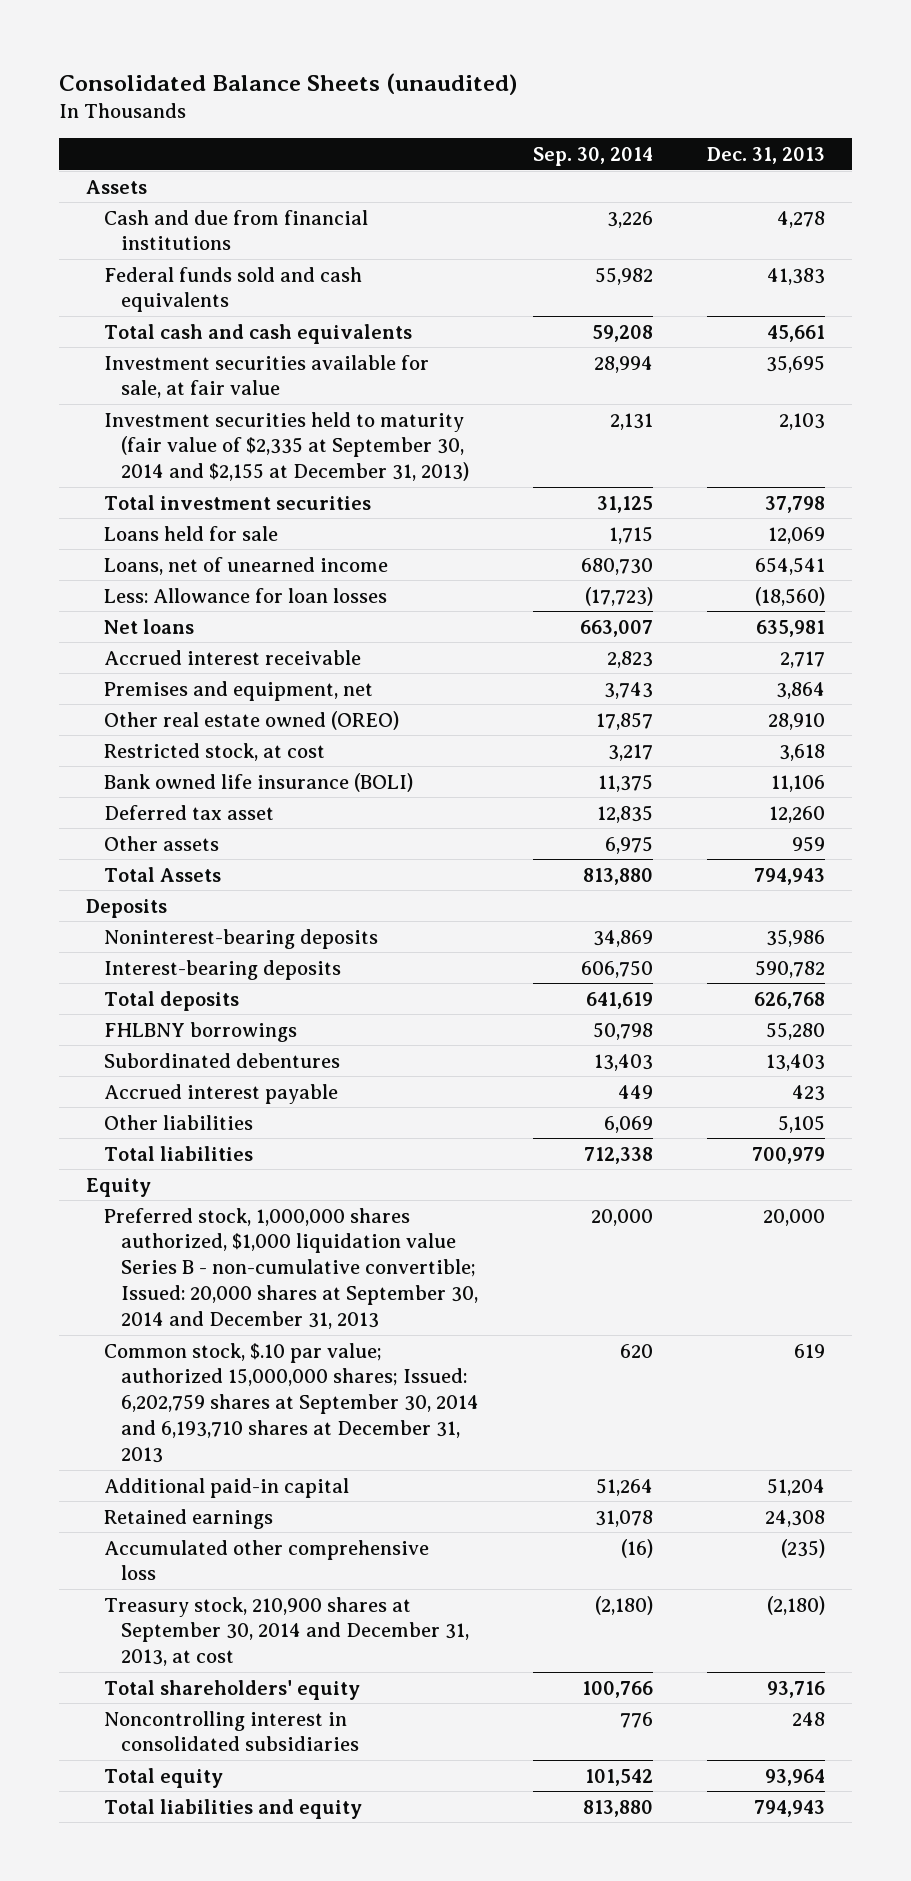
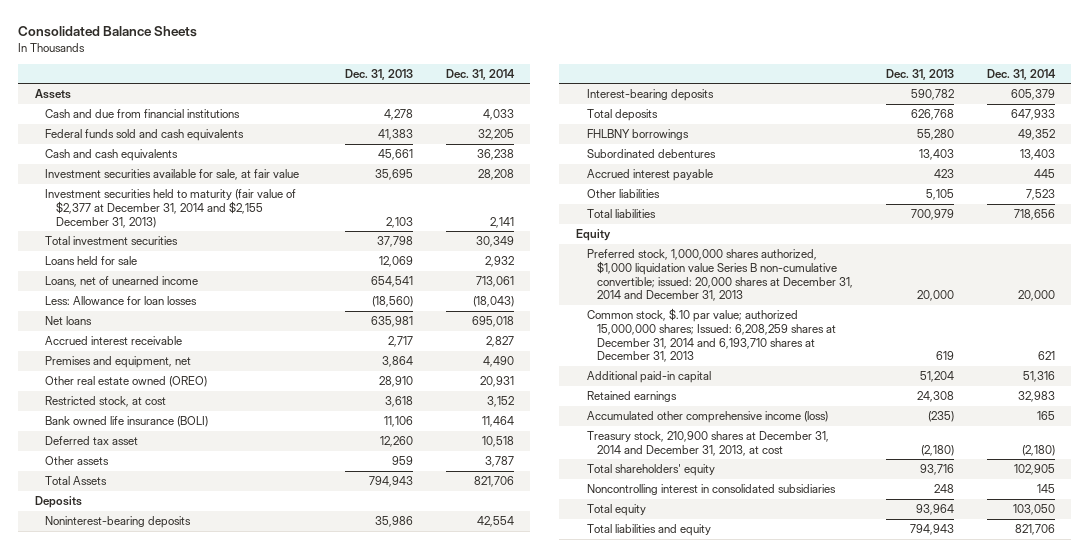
- Consolidated Balance Sheets (unaudited)
+ Consolidated Balance Sheets
- | Sep. 30, 2014 | Dec. 31, 2013
+ | Dec. 31, 2013 | Dec. 31, 2014
- Total cash and cash equivalents | 59,208 | 45,661
+ Cash and cash equivalents | 45,661 | 36,238
- Investment securities held to maturity (fair value of $2,335 at September 30, 2014 and $2,155 at December 31, 2013) | 2,131 | 2,103
+ Investment securities held to maturity (fair value of $2,377 at December 31, 2014 and $2,155 December 31, 2013) | 2,103 | 2,141
- Preferred stock, 1,000,000 shares authorized, $1,000 liquidation value Series B - non-cumulative convertible; Issued: 20,000 shares at September 30, 2014 and December 31, 2013 | 20,000 | 20,000
- Common stock, $.10 par value; authorized 15,000,000 shares; Issued: 6,202,759 shares at September 30, 2014 and 6,193,710 shares at December 31, 2013 | 620 | 619
+ Preferred stock, 1,000,000 shares authorized, $1,000 liquidation value Series B non-cumulative convertible; issued: 20,000 shares at December 31, 2014 and December 31, 2013 | 20,000 | 20,000
+ Common stock, $.10 par value; authorized 15,000,000 shares; Issued: 6,208,259 shares at December 31, 2014 and 6,193,710 shares at December 31, 2013 | 619 | 621
- Accumulated other comprehensive loss | (16) | (235)
- Treasury stock, 210,900 shares at September 30, 2014 and December 31, 2013, at cost | (2,180) | (2,180)
+ Accumulated other comprehensive income (loss) | (235) | 165
+ Treasury stock, 210,900 shares at December 31, 2014 and December 31, 2013, at cost | (2,180) | (2,180)

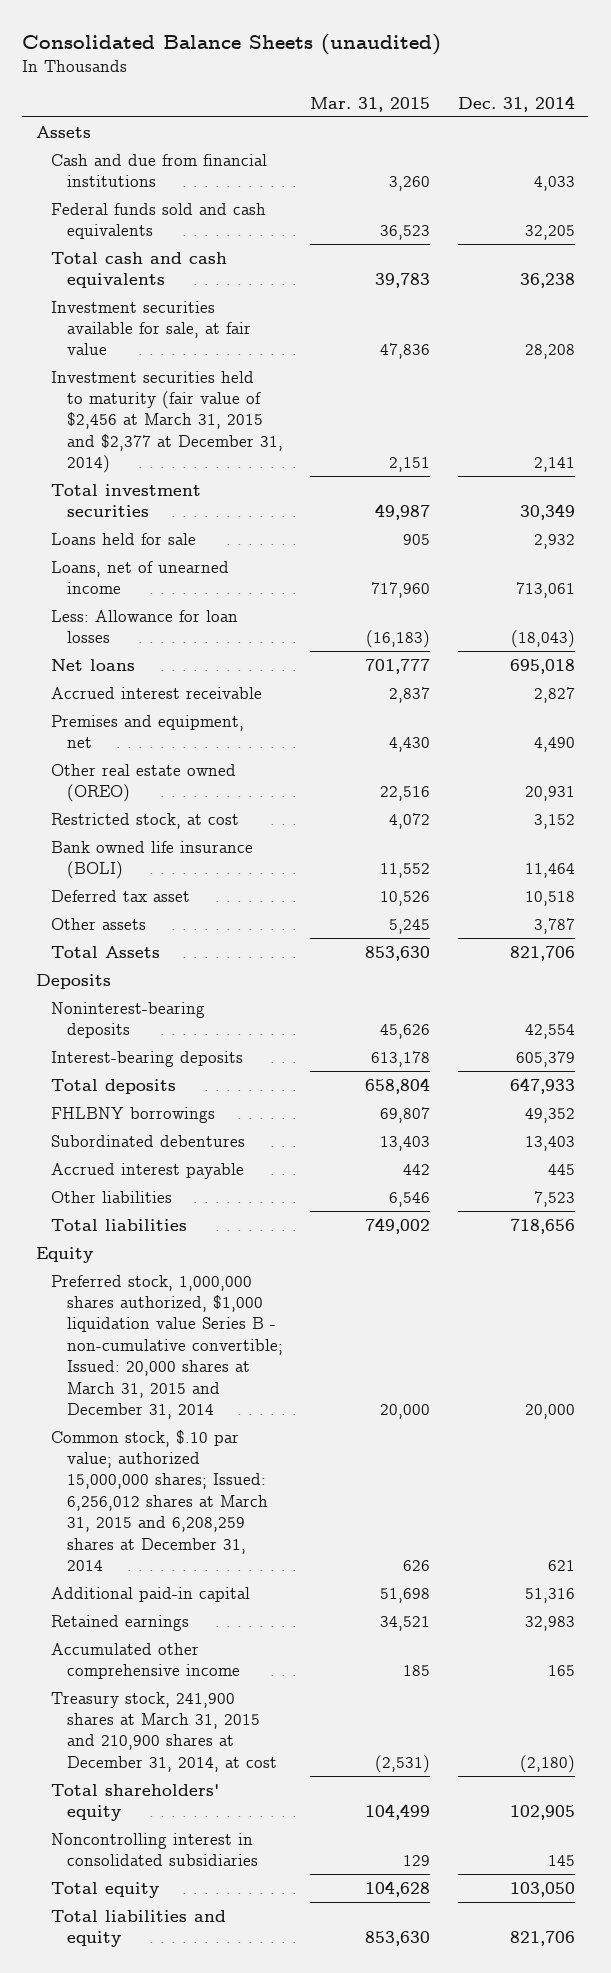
- Consolidated Balance Sheets
+ Consolidated Balance Sheets (unaudited)
- | Dec. 31, 2013 | Dec. 31, 2014
+ | Mar. 31, 2015 | Dec. 31, 2014
- Cash and cash equivalents | 45,661 | 36,238
+ Total cash and cash equivalents | 39,783 | 36,238
- Investment securities held to maturity (fair value of $2,377 at December 31, 2014 and $2,155 December 31, 2013) | 2,103 | 2,141
+ Investment securities held to maturity (fair value of $2,456 at March 31, 2015 and $2,377 at December 31, 2014) | 2,151 | 2,141
- Preferred stock, 1,000,000 shares authorized, $1,000 liquidation value Series B non-cumulative convertible; issued: 20,000 shares at December 31, 2014 and December 31, 2013 | 20,000 | 20,000
- Common stock, $.10 par value; authorized 15,000,000 shares; Issued: 6,208,259 shares at December 31, 2014 and 6,193,710 shares at December 31, 2013 | 619 | 621
+ Preferred stock, 1,000,000 shares authorized, $1,000 liquidation value Series B - non-cumulative convertible; Issued: 20,000 shares at March 31, 2015 and December 31, 2014 | 20,000 | 20,000
+ Common stock, $.10 par value; authorized 15,000,000 shares; Issued: 6,256,012 shares at March 31, 2015 and 6,208,259 shares at December 31, 2014 | 626 | 621
- Accumulated other comprehensive income (loss) | (235) | 165
- Treasury stock, 210,900 shares at December 31, 2014 and December 31, 2013, at cost | (2,180) | (2,180)
+ Accumulated other comprehensive income | 185 | 165
+ Treasury stock, 241,900 shares at March 31, 2015 and 210,900 shares at December 31, 2014, at cost | (2,531) | (2,180)

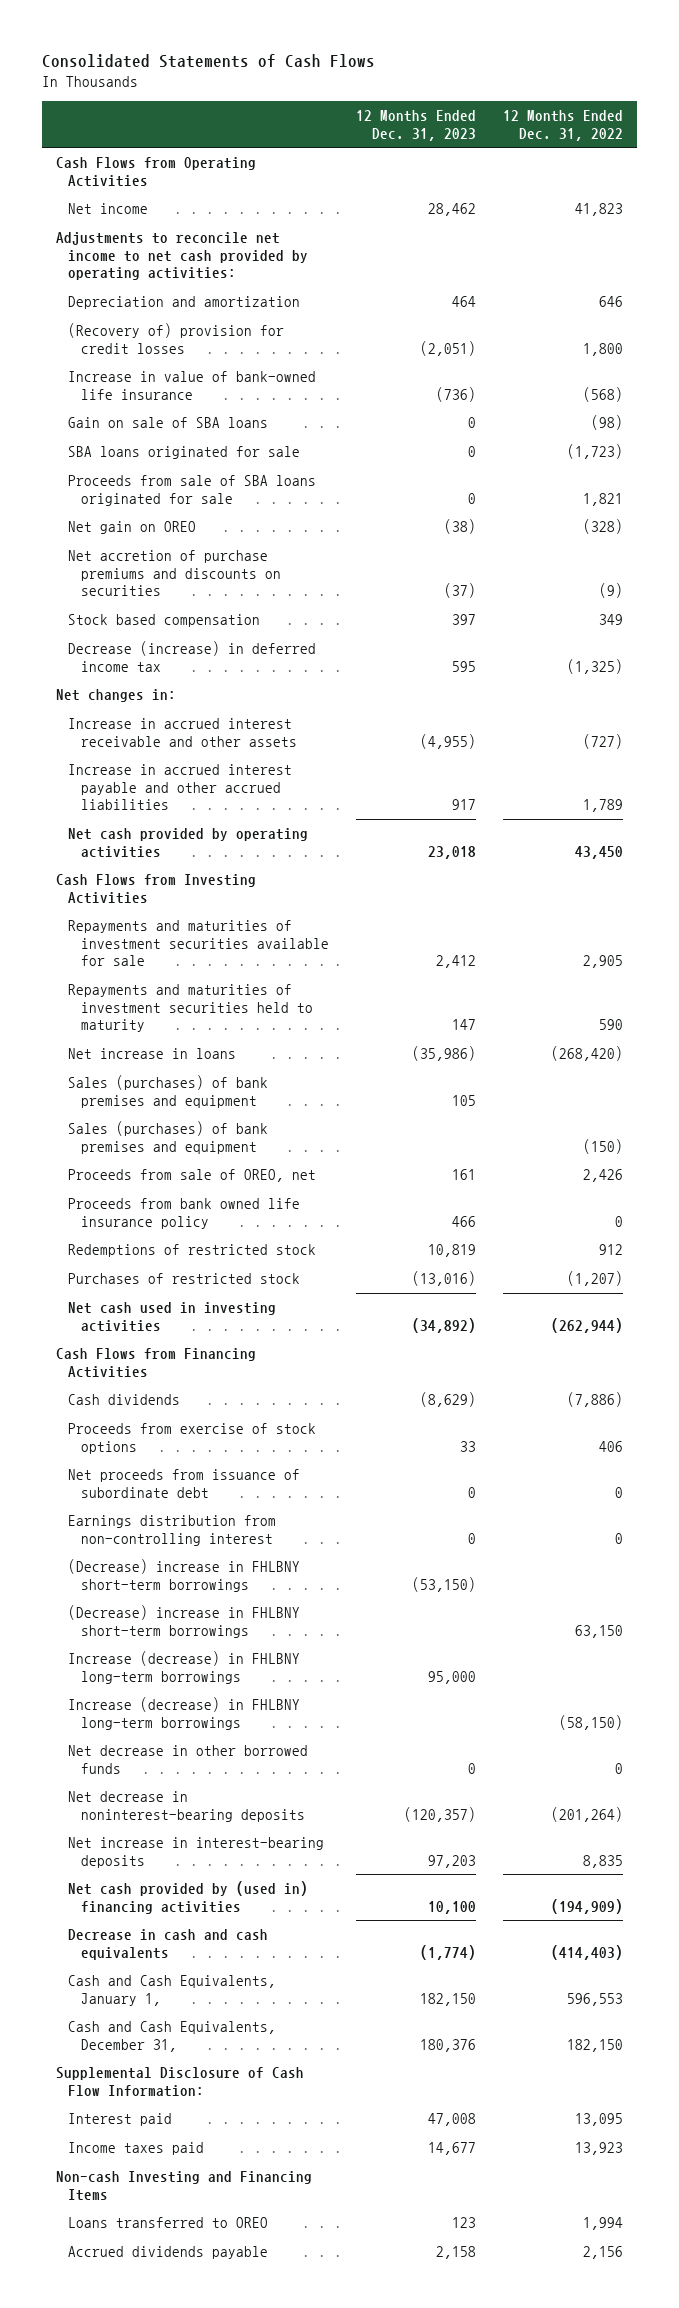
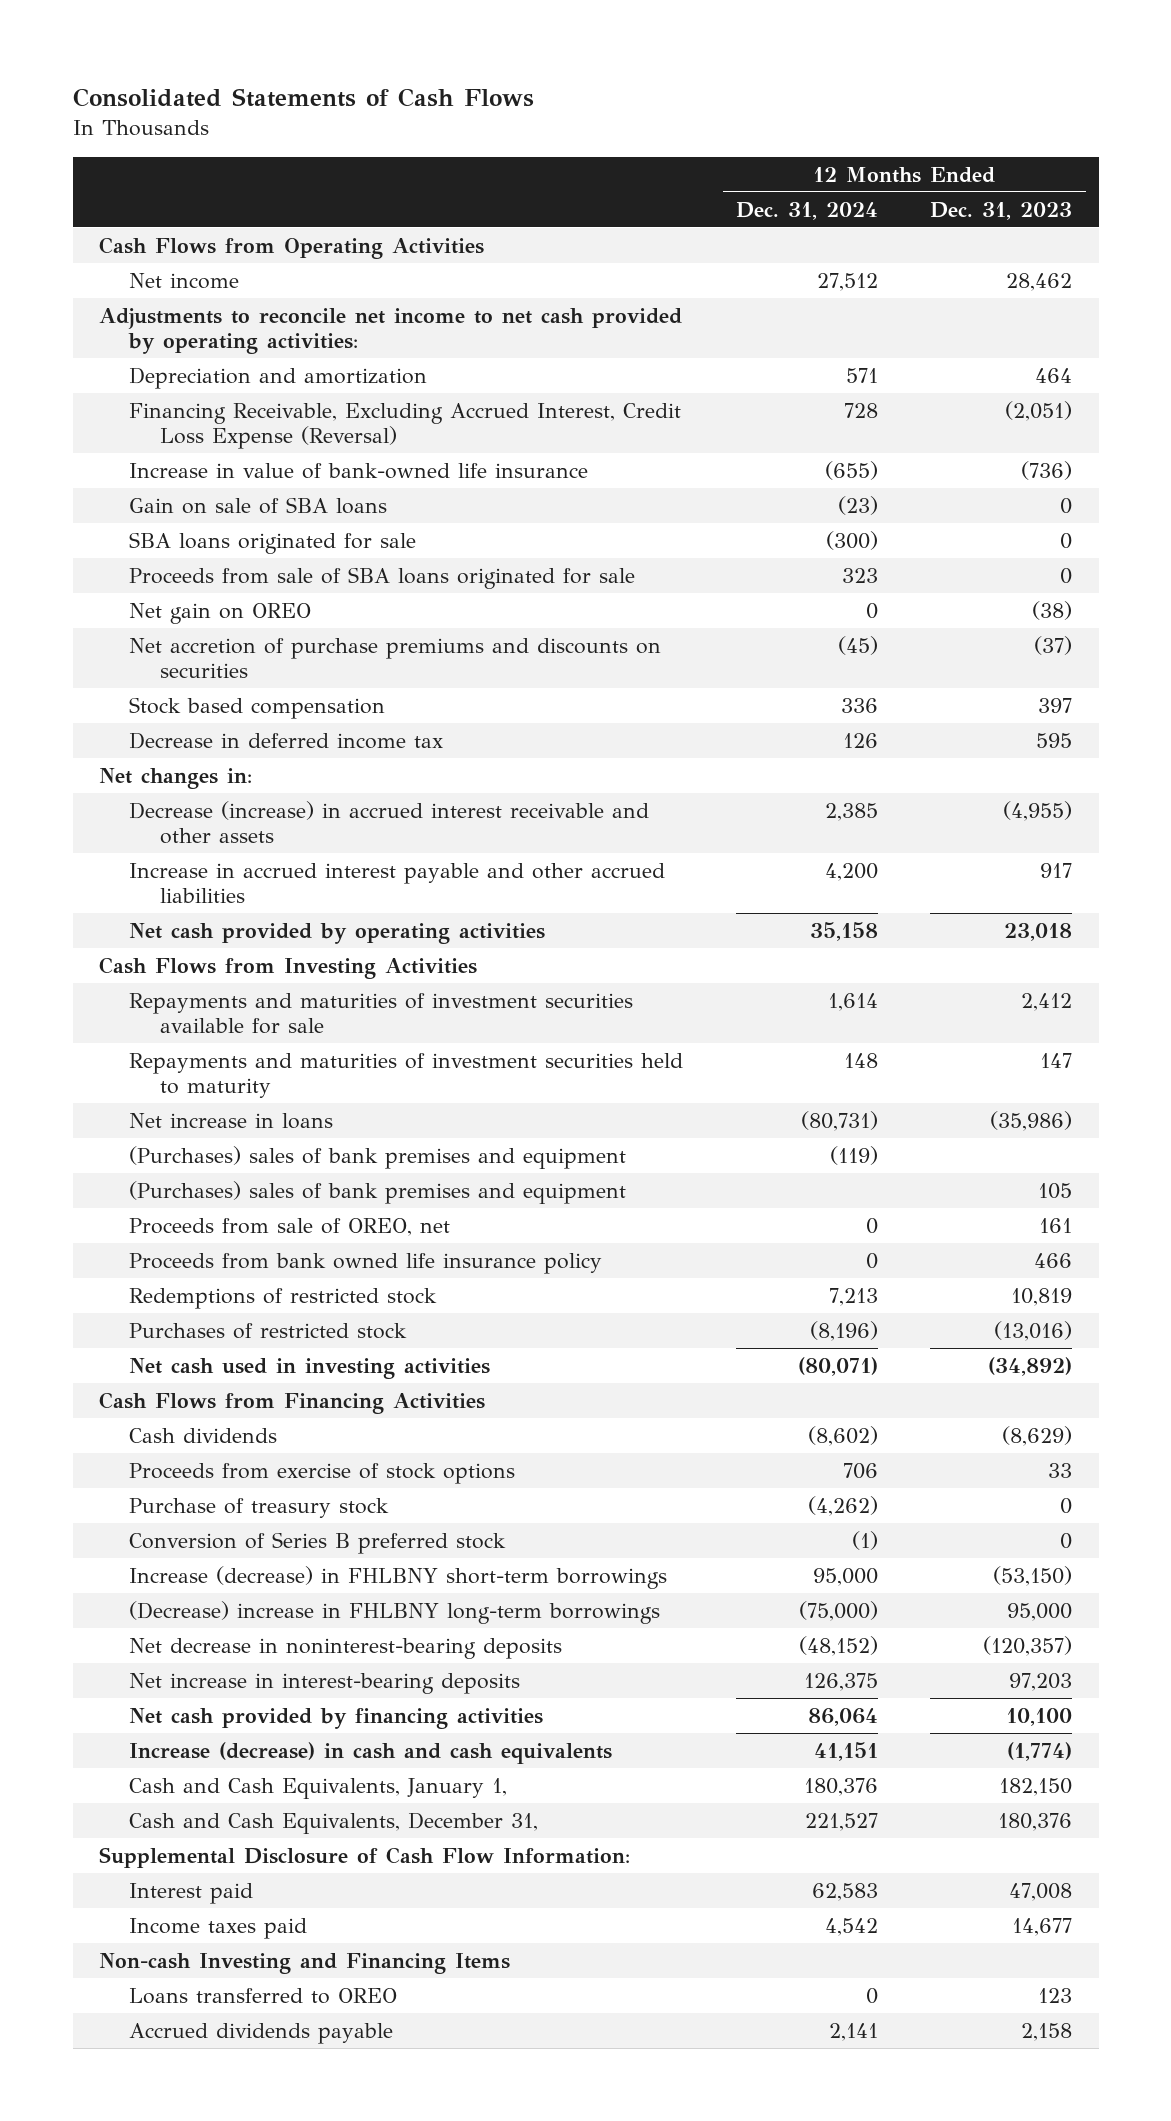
- | 12 Months Ended Dec. 31, 2023 | 12 Months Ended Dec. 31, 2022
+ | 12 Months Ended Dec. 31, 2024 | 12 Months Ended Dec. 31, 2023
- (Recovery of) provision for credit losses | (2,051) | 1,800
+ Financing Receivable, Excluding Accrued Interest, Credit Loss Expense (Reversal) | 728 | (2,051)
- Decrease (increase) in deferred income tax | 595 | (1,325)
+ Decrease in deferred income tax | 126 | 595
- Increase in accrued interest receivable and other assets | (4,955) | (727)
+ Decrease (increase) in accrued interest receivable and other assets | 2,385 | (4,955)
- Sales (purchases) of bank premises and equipment | 105 |
- Sales (purchases) of bank premises and equipment | | (150)
+ (Purchases) sales of bank premises and equipment | (119) |
+ (Purchases) sales of bank premises and equipment | | 105
- Net proceeds from issuance of subordinate debt | 0 | 0
- Earnings distribution from non-controlling interest | 0 | 0
- (Decrease) increase in FHLBNY short-term borrowings | (53,150) |
- (Decrease) increase in FHLBNY short-term borrowings | | 63,150
- Increase (decrease) in FHLBNY long-term borrowings | 95,000 |
- Increase (decrease) in FHLBNY long-term borrowings | | (58,150)
- Net decrease in other borrowed funds | 0 | 0
+ Purchase of treasury stock | (4,262) | 0
+ Conversion of Series B preferred stock | (1) | 0
+ Increase (decrease) in FHLBNY short-term borrowings | 95,000 | (53,150)
+ (Decrease) increase in FHLBNY long-term borrowings | (75,000) | 95,000
- Net cash provided by (used in) financing activities | 10,100 | (194,909)
- Decrease in cash and cash equivalents | (1,774) | (414,403)
+ Net cash provided by financing activities | 86,064 | 10,100
+ Increase (decrease) in cash and cash equivalents | 41,151 | (1,774)

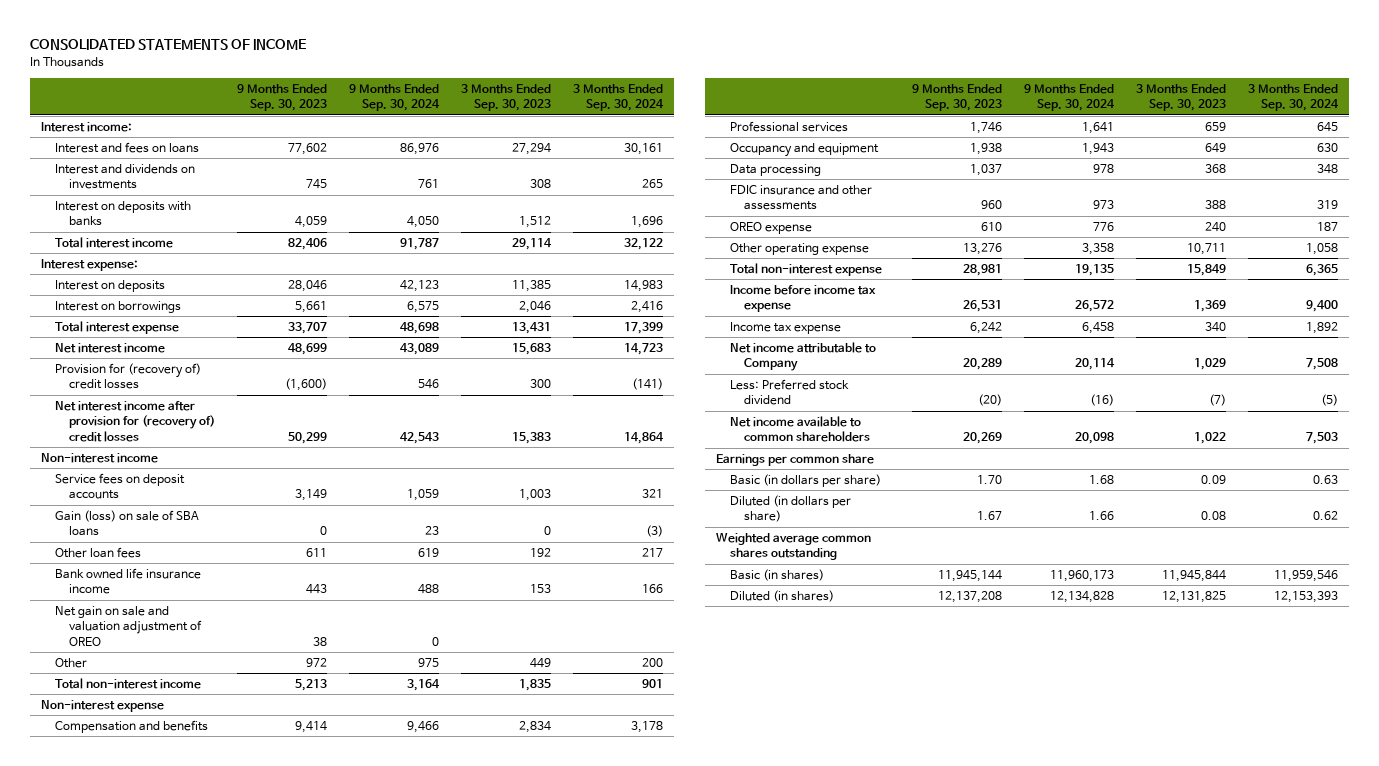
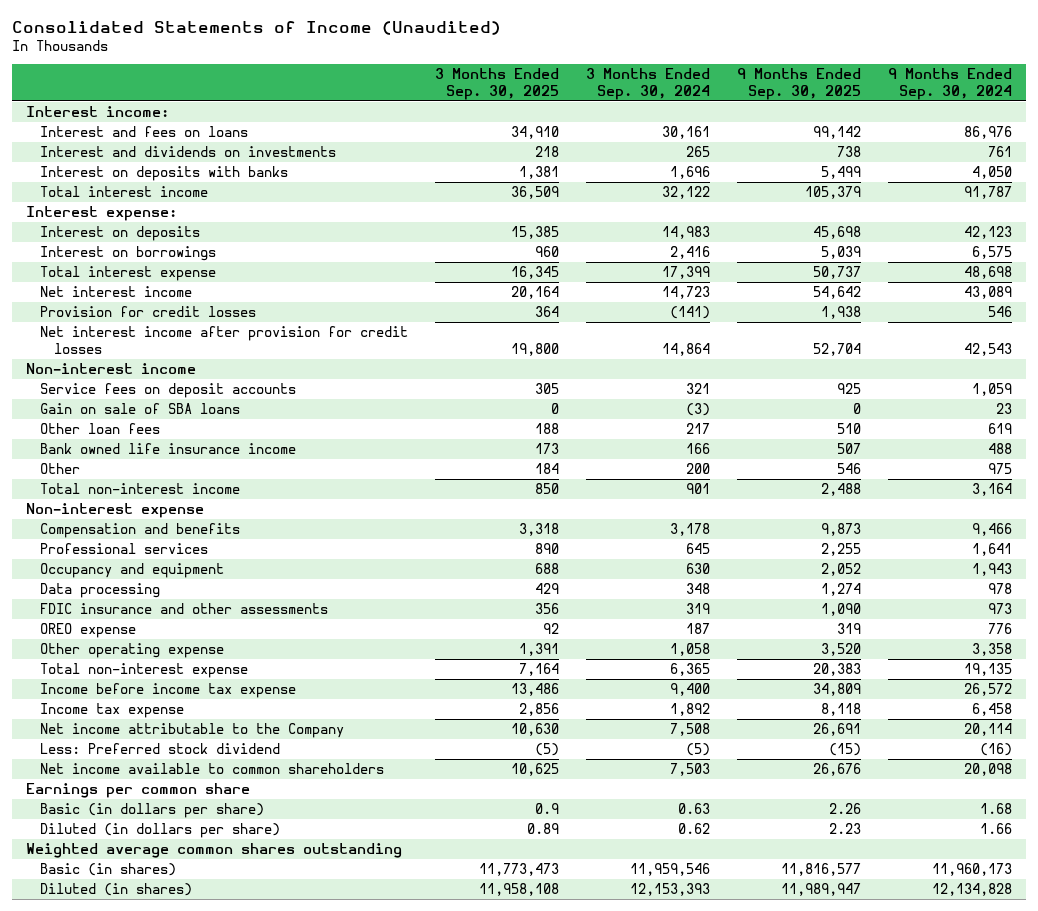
- CONSOLIDATED STATEMENTS OF INCOME
+ Consolidated Statements of Income (Unaudited)
- | 9 Months Ended Sep. 30, 2023 | 9 Months Ended Sep. 30, 2024 | 3 Months Ended Sep. 30, 2023 | 3 Months Ended Sep. 30, 2024
+ | 3 Months Ended Sep. 30, 2025 | 3 Months Ended Sep. 30, 2024 | 9 Months Ended Sep. 30, 2025 | 9 Months Ended Sep. 30, 2024
- Provision for (recovery of) credit losses | (1,600) | 546 | 300 | (141)
- Net interest income after provision for (recovery of) credit losses | 50,299 | 42,543 | 15,383 | 14,864
+ Provision for credit losses | 364 | (141) | 1,938 | 546
+ Net interest income after provision for credit losses | 19,800 | 14,864 | 52,704 | 42,543
- Gain (loss) on sale of SBA loans | 0 | 23 | 0 | (3)
+ Gain on sale of SBA loans | 0 | (3) | 0 | 23
- Net gain on sale and valuation adjustment of OREO | 38 | 0 | |
- Net income attributable to Company | 20,289 | 20,114 | 1,029 | 7,508
+ Net income attributable to the Company | 10,630 | 7,508 | 26,691 | 20,114

